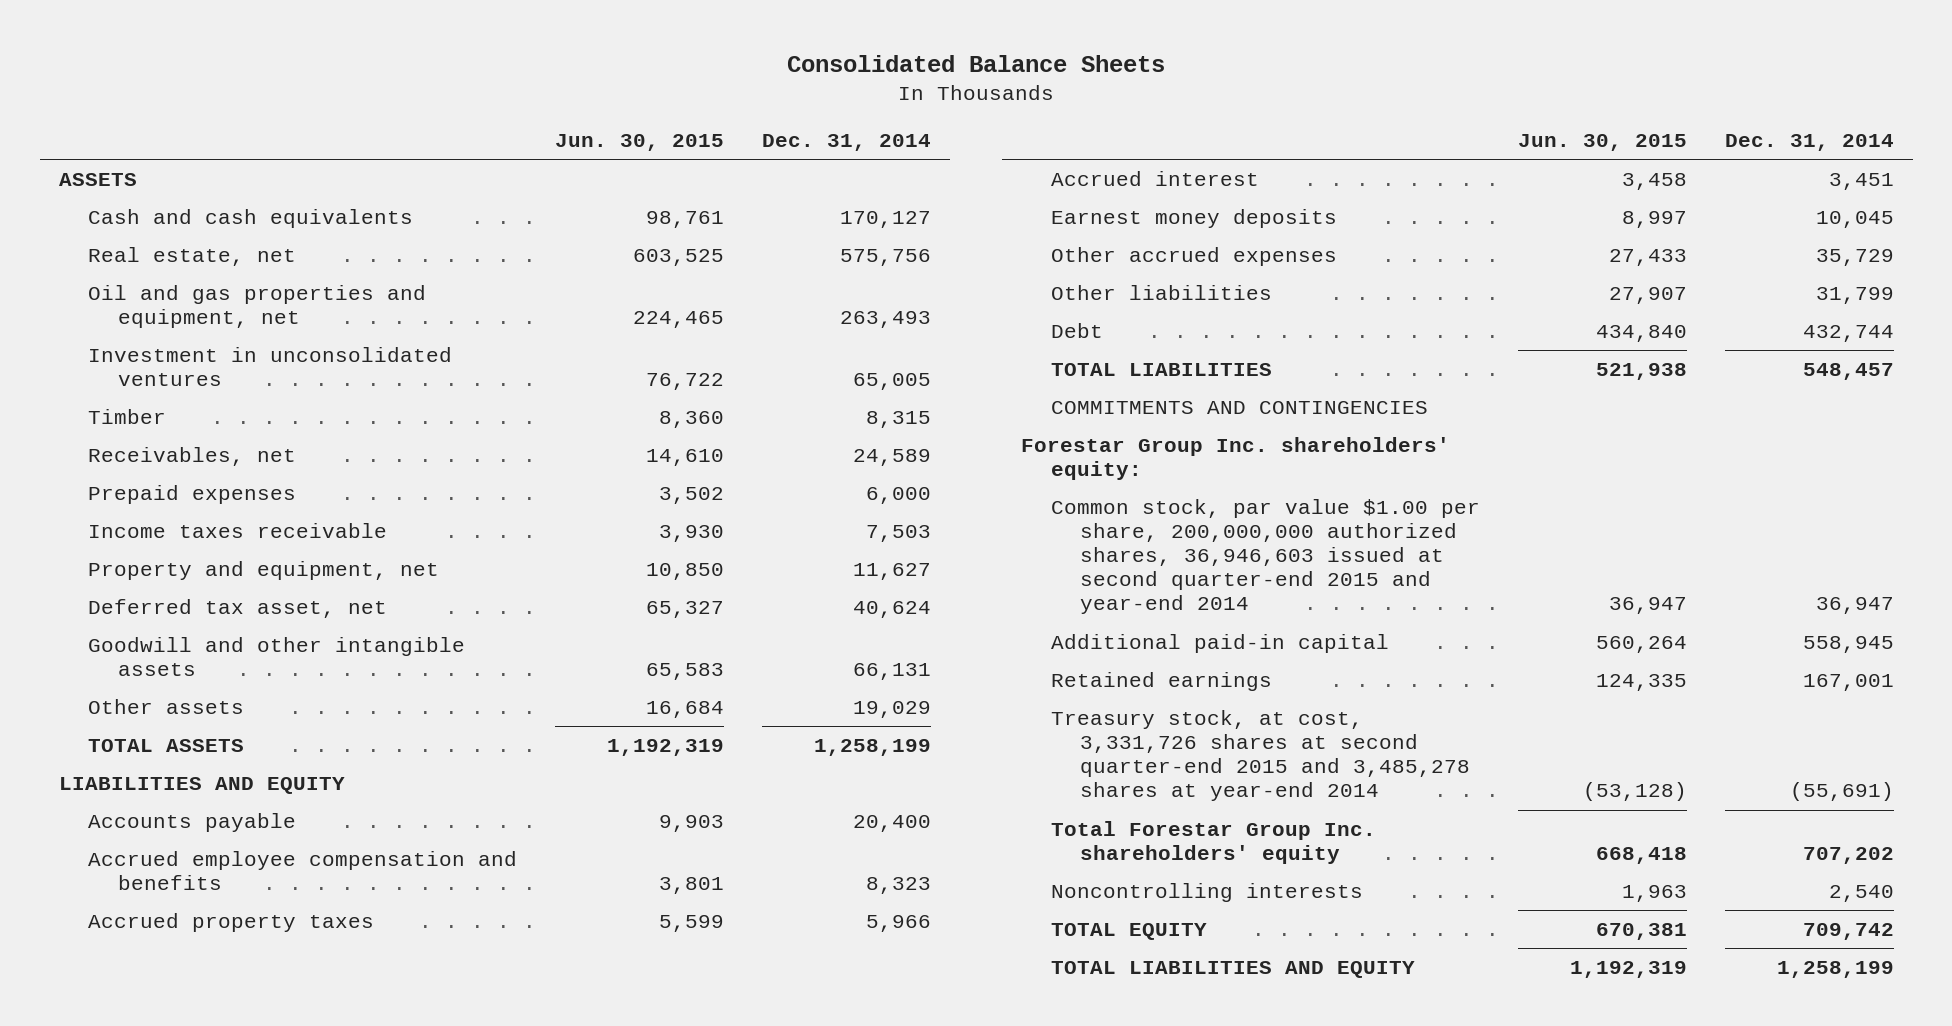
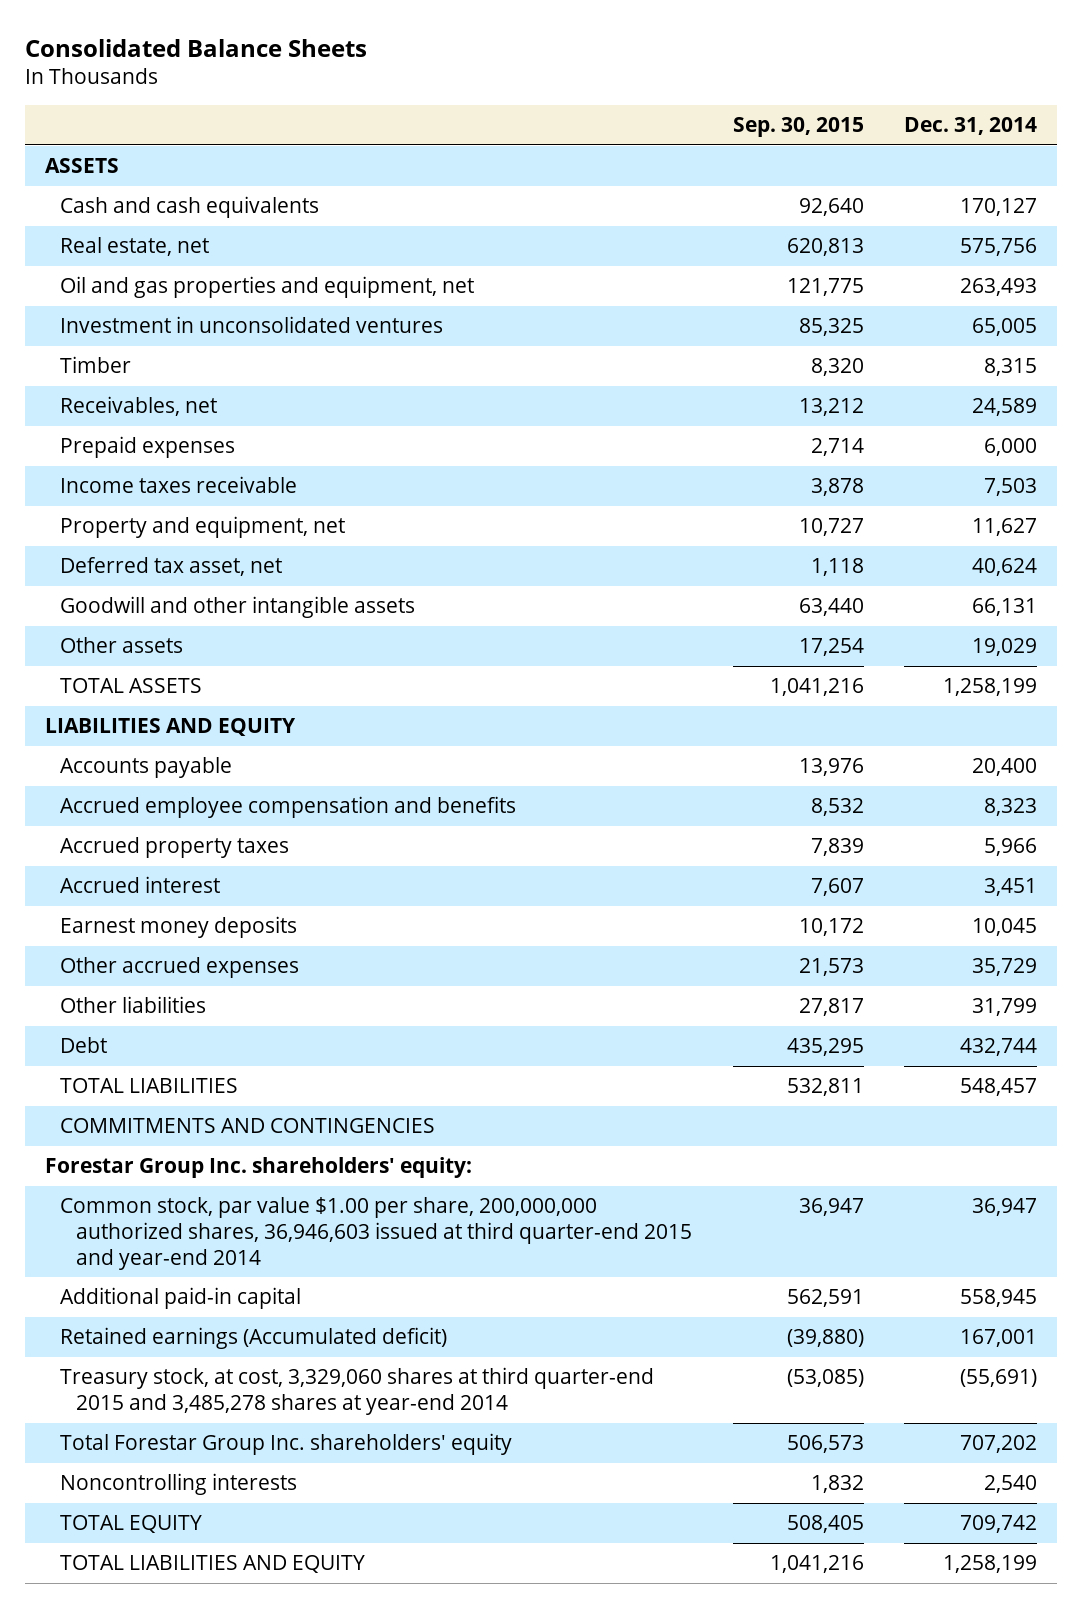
- | Jun. 30, 2015 | Dec. 31, 2014
+ | Sep. 30, 2015 | Dec. 31, 2014
- Common stock, par value $1.00 per share, 200,000,000 authorized shares, 36,946,603 issued at second quarter-end 2015 and year-end 2014 | 36,947 | 36,947
+ Common stock, par value $1.00 per share, 200,000,000 authorized shares, 36,946,603 issued at third quarter-end 2015 and year-end 2014 | 36,947 | 36,947
- Retained earnings | 124,335 | 167,001
- Treasury stock, at cost, 3,331,726 shares at second quarter-end 2015 and 3,485,278 shares at year-end 2014 | (53,128) | (55,691)
+ Retained earnings (Accumulated deficit) | (39,880) | 167,001
+ Treasury stock, at cost, 3,329,060 shares at third quarter-end 2015 and 3,485,278 shares at year-end 2014 | (53,085) | (55,691)

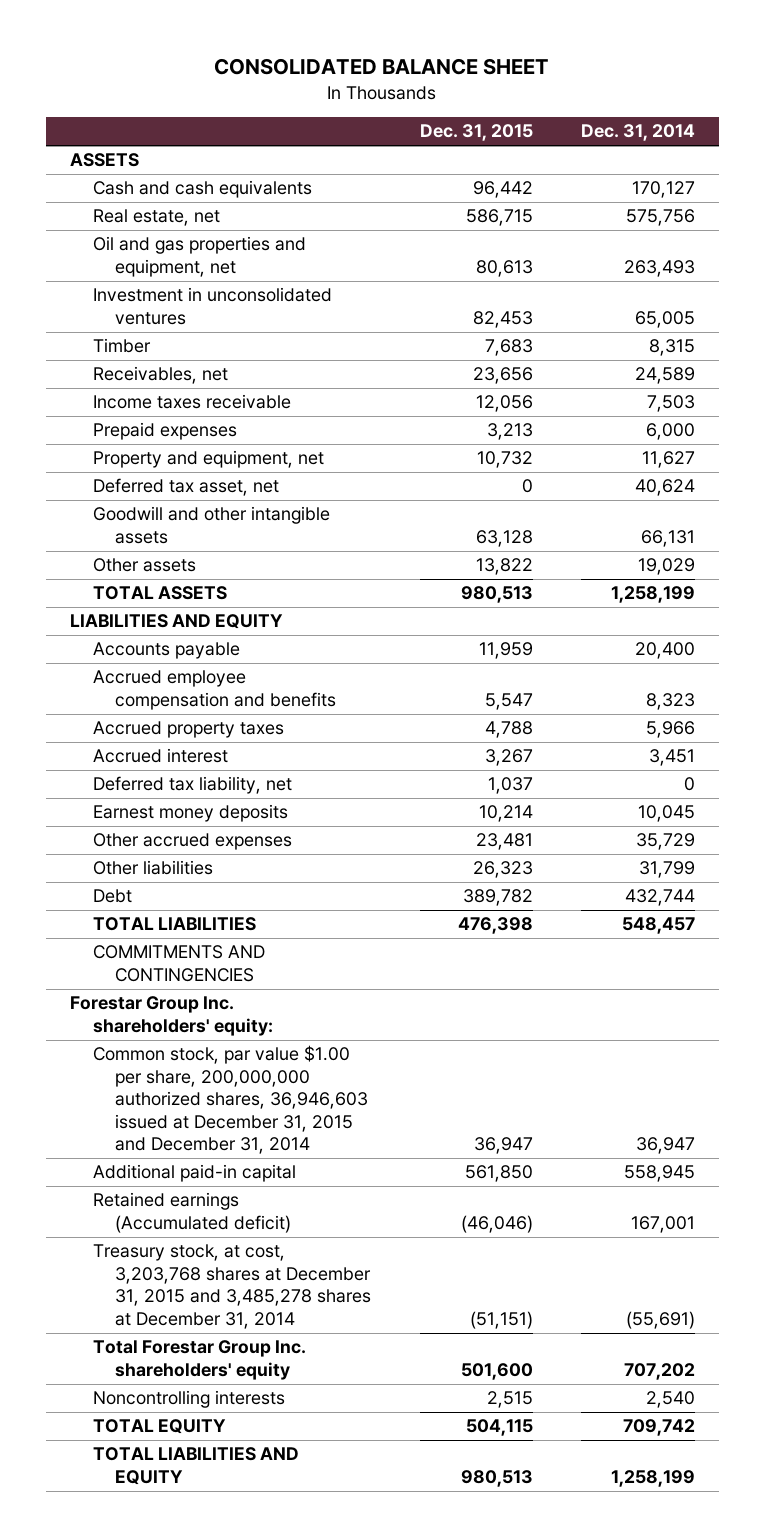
- Consolidated Balance Sheets
+ CONSOLIDATED BALANCE SHEET
- | Sep. 30, 2015 | Dec. 31, 2014
+ | Dec. 31, 2015 | Dec. 31, 2014
moved down: Prepaid expenses | 3,213 | 6,000
+ Deferred tax liability, net | 1,037 | 0
- Common stock, par value $1.00 per share, 200,000,000 authorized shares, 36,946,603 issued at third quarter-end 2015 and year-end 2014 | 36,947 | 36,947
+ Common stock, par value $1.00 per share, 200,000,000 authorized shares, 36,946,603 issued at December 31, 2015 and December 31, 2014 | 36,947 | 36,947
- Treasury stock, at cost, 3,329,060 shares at third quarter-end 2015 and 3,485,278 shares at year-end 2014 | (53,085) | (55,691)
+ Treasury stock, at cost, 3,203,768 shares at December 31, 2015 and 3,485,278 shares at December 31, 2014 | (51,151) | (55,691)

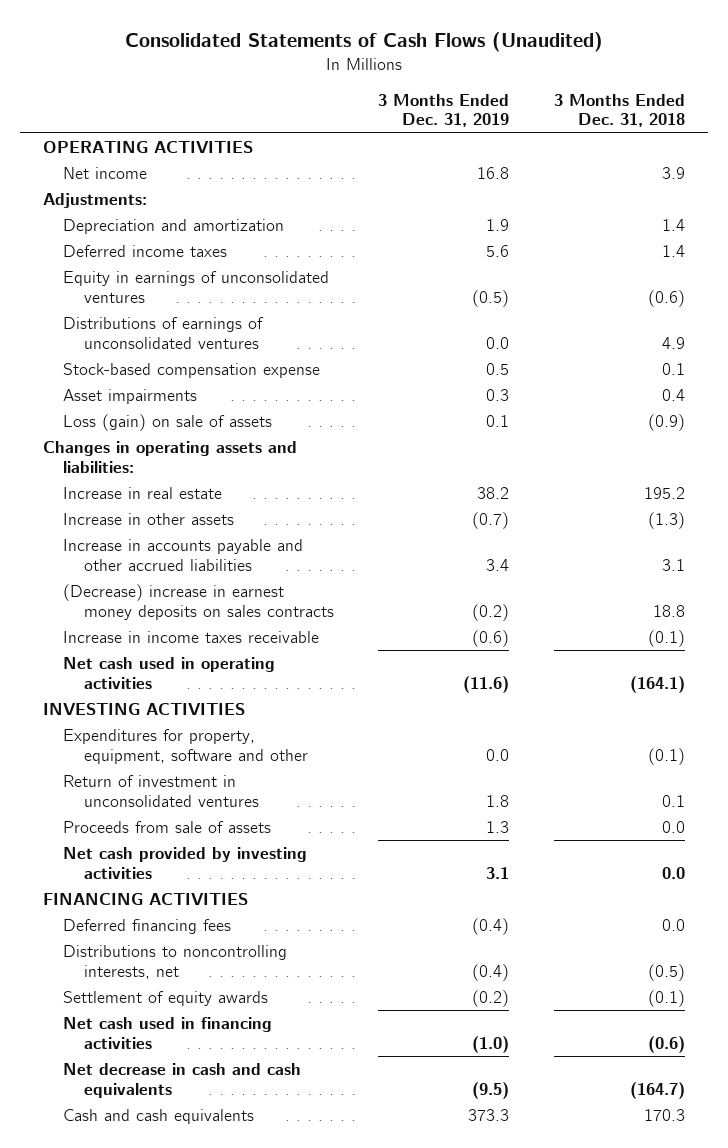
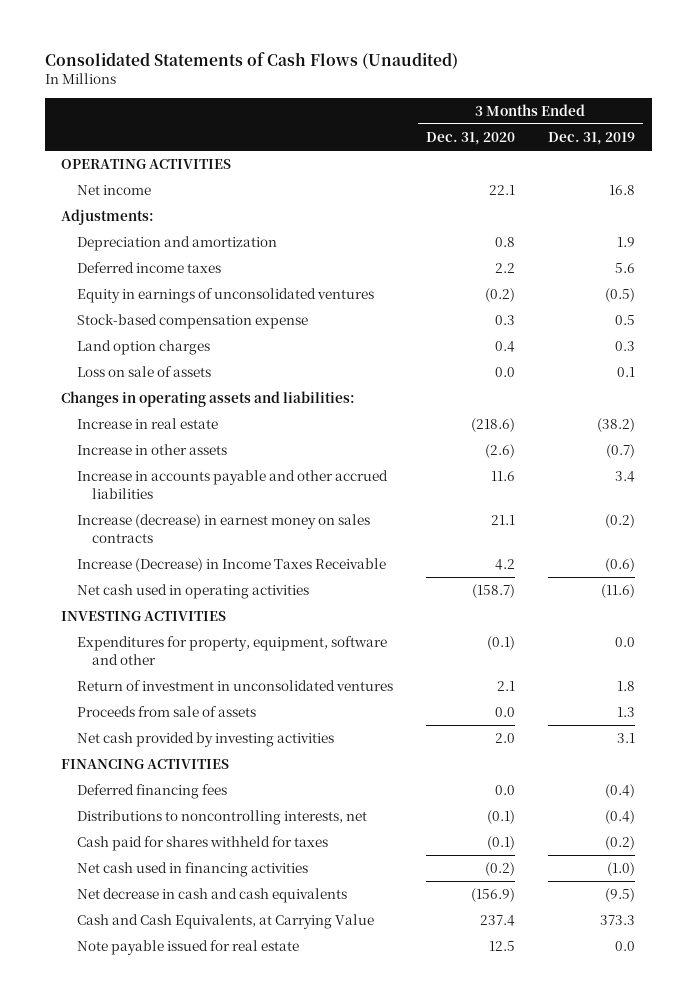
- | 3 Months Ended Dec. 31, 2019 | 3 Months Ended Dec. 31, 2018
+ | 3 Months Ended Dec. 31, 2020 | 3 Months Ended Dec. 31, 2019
- Distributions of earnings of unconsolidated ventures | 0.0 | 4.9
- Asset impairments | 0.3 | 0.4
- Loss (gain) on sale of assets | 0.1 | (0.9)
+ Land option charges | 0.4 | 0.3
+ Loss on sale of assets | 0.0 | 0.1
- Increase in real estate | 38.2 | 195.2
+ Increase in real estate | (218.6) | (38.2)
- (Decrease) increase in earnest money deposits on sales contracts | (0.2) | 18.8
- Increase in income taxes receivable | (0.6) | (0.1)
+ Increase (decrease) in earnest money on sales contracts | 21.1 | (0.2)
+ Increase (Decrease) in Income Taxes Receivable | 4.2 | (0.6)
- Settlement of equity awards | (0.2) | (0.1)
+ Cash paid for shares withheld for taxes | (0.1) | (0.2)
- Cash and cash equivalents | 373.3 | 170.3
+ Cash and Cash Equivalents, at Carrying Value | 237.4 | 373.3
+ Note payable issued for real estate | 12.5 | 0.0

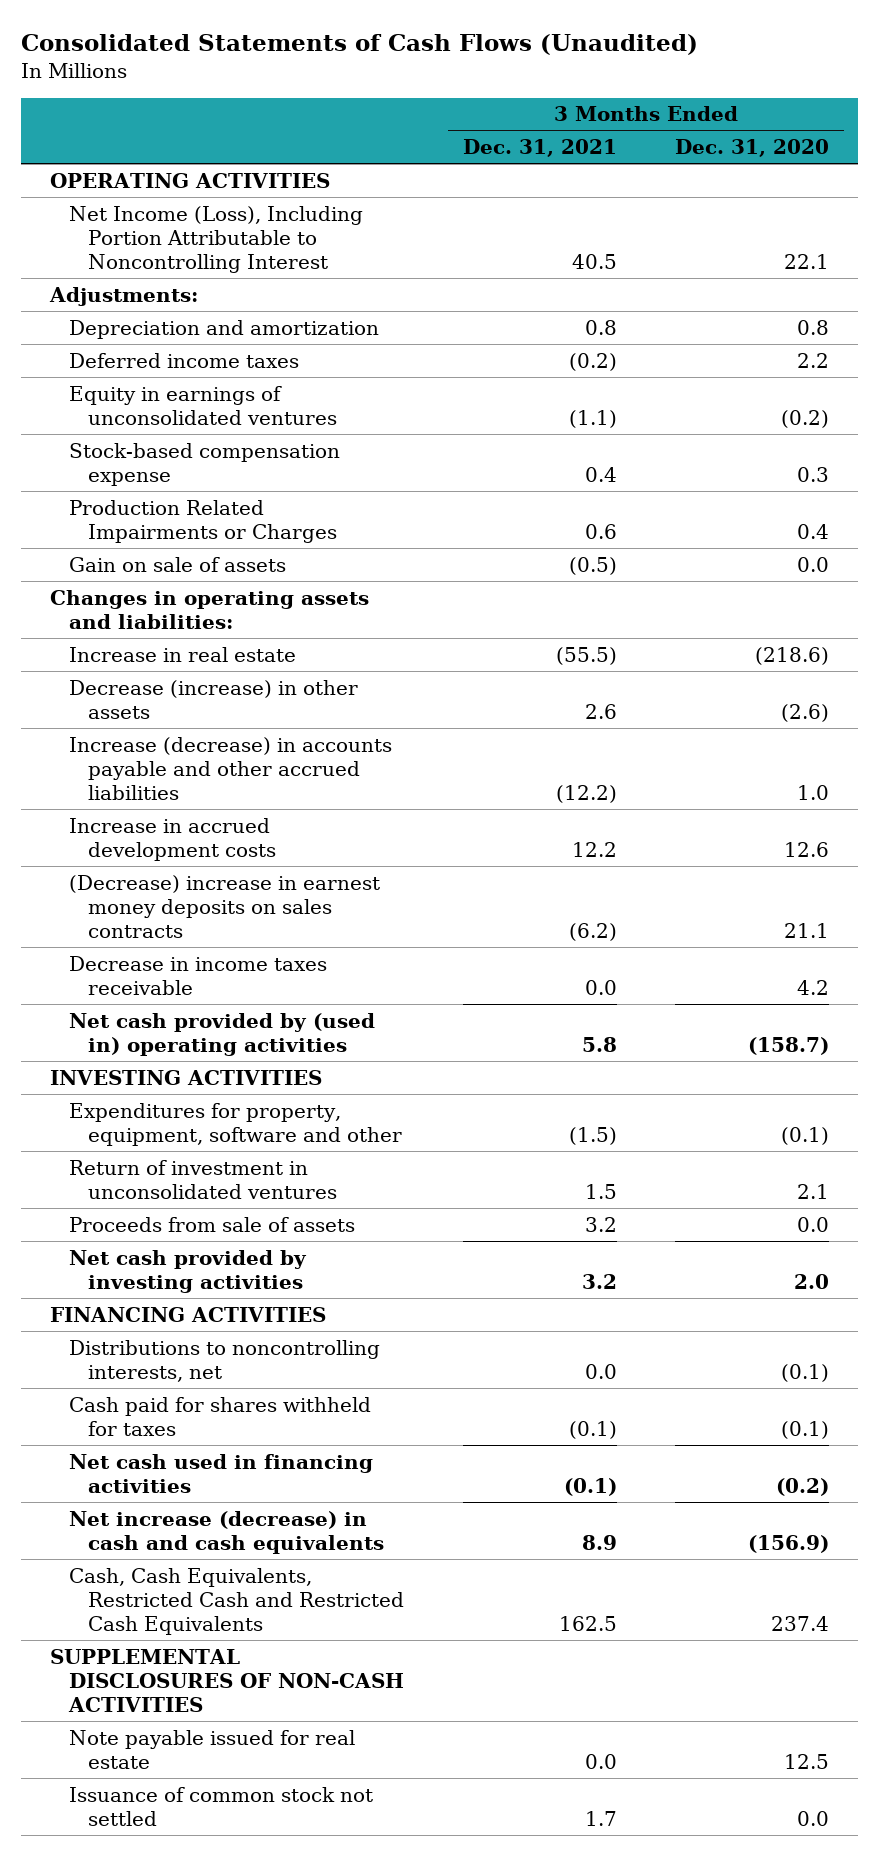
- | 3 Months Ended Dec. 31, 2020 | 3 Months Ended Dec. 31, 2019
+ | 3 Months Ended Dec. 31, 2021 | 3 Months Ended Dec. 31, 2020
- Net income | 22.1 | 16.8
+ Net Income (Loss), Including Portion Attributable to Noncontrolling Interest | 40.5 | 22.1
- Land option charges | 0.4 | 0.3
- Loss on sale of assets | 0.0 | 0.1
+ Production Related Impairments or Charges | 0.6 | 0.4
+ Gain on sale of assets | (0.5) | 0.0
- Increase in other assets | (2.6) | (0.7)
- Increase in accounts payable and other accrued liabilities | 11.6 | 3.4
- Increase (decrease) in earnest money on sales contracts | 21.1 | (0.2)
- Increase (Decrease) in Income Taxes Receivable | 4.2 | (0.6)
- Net cash used in operating activities | (158.7) | (11.6)
+ Decrease (increase) in other assets | 2.6 | (2.6)
+ Increase (decrease) in accounts payable and other accrued liabilities | (12.2) | 1.0
+ Increase in accrued development costs | 12.2 | 12.6
+ (Decrease) increase in earnest money deposits on sales contracts | (6.2) | 21.1
+ Decrease in income taxes receivable | 0.0 | 4.2
+ Net cash provided by (used in) operating activities | 5.8 | (158.7)
- Deferred financing fees | 0.0 | (0.4)
- Net decrease in cash and cash equivalents | (156.9) | (9.5)
- Cash and Cash Equivalents, at Carrying Value | 237.4 | 373.3
+ Net increase (decrease) in cash and cash equivalents | 8.9 | (156.9)
+ Cash, Cash Equivalents, Restricted Cash and Restricted Cash Equivalents | 162.5 | 237.4
+ SUPPLEMENTAL DISCLOSURES OF NON-CASH ACTIVITIES
+ Issuance of common stock not settled | 1.7 | 0.0

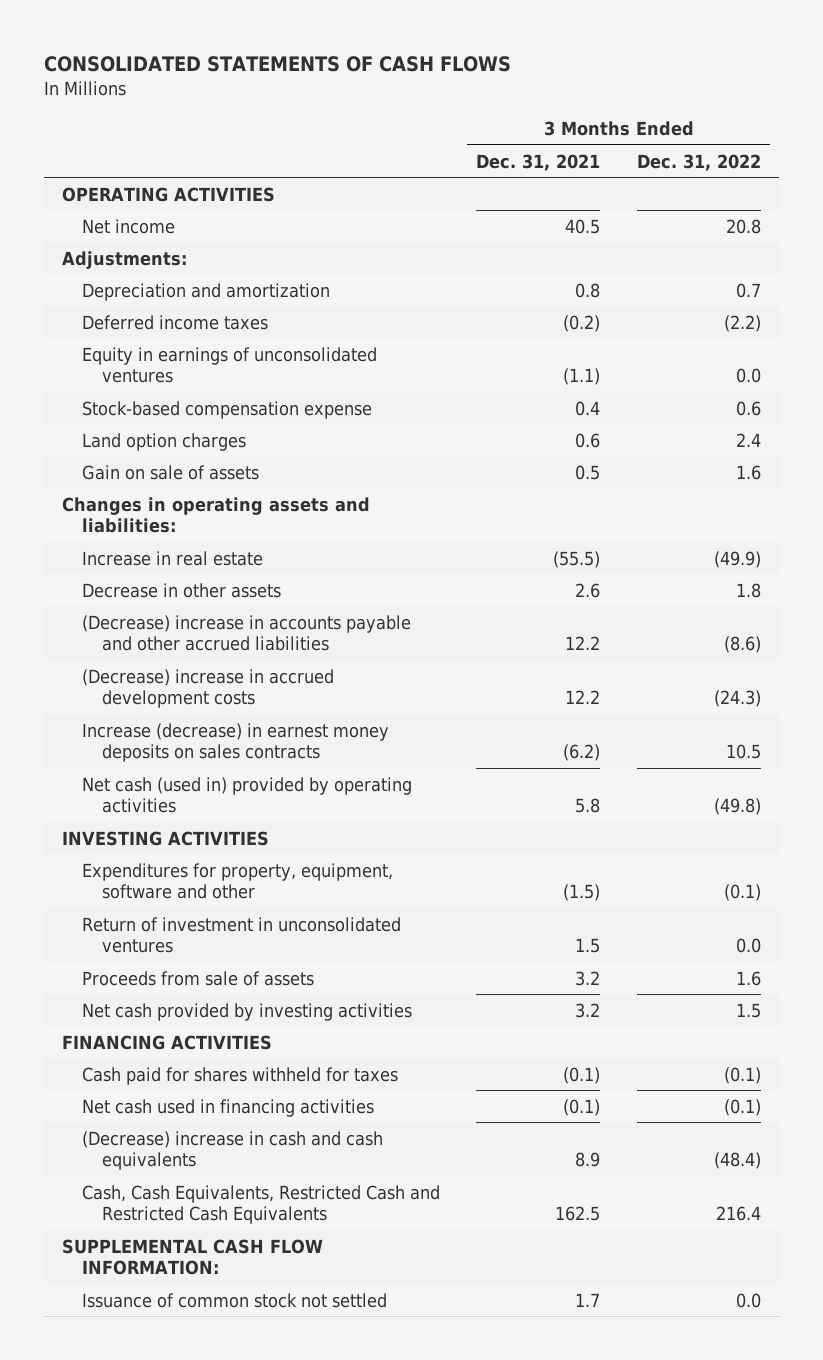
- Consolidated Statements of Cash Flows (Unaudited)
+ CONSOLIDATED STATEMENTS OF CASH FLOWS
- | 3 Months Ended Dec. 31, 2021 | 3 Months Ended Dec. 31, 2020
+ | 3 Months Ended Dec. 31, 2021 | 3 Months Ended Dec. 31, 2022
- Net Income (Loss), Including Portion Attributable to Noncontrolling Interest | 40.5 | 22.1
+ Net income | 40.5 | 20.8
- Production Related Impairments or Charges | 0.6 | 0.4
- Gain on sale of assets | (0.5) | 0.0
+ Land option charges | 0.6 | 2.4
+ Gain on sale of assets | 0.5 | 1.6
- Decrease (increase) in other assets | 2.6 | (2.6)
- Increase (decrease) in accounts payable and other accrued liabilities | (12.2) | 1.0
- Increase in accrued development costs | 12.2 | 12.6
- (Decrease) increase in earnest money deposits on sales contracts | (6.2) | 21.1
- Decrease in income taxes receivable | 0.0 | 4.2
- Net cash provided by (used in) operating activities | 5.8 | (158.7)
+ Decrease in other assets | 2.6 | 1.8
+ (Decrease) increase in accounts payable and other accrued liabilities | 12.2 | (8.6)
+ (Decrease) increase in accrued development costs | 12.2 | (24.3)
+ Increase (decrease) in earnest money deposits on sales contracts | (6.2) | 10.5
+ Net cash (used in) provided by operating activities | 5.8 | (49.8)
- Distributions to noncontrolling interests, net | 0.0 | (0.1)
- Net increase (decrease) in cash and cash equivalents | 8.9 | (156.9)
+ (Decrease) increase in cash and cash equivalents | 8.9 | (48.4)
- SUPPLEMENTAL DISCLOSURES OF NON-CASH ACTIVITIES
- Note payable issued for real estate | 0.0 | 12.5
+ SUPPLEMENTAL CASH FLOW INFORMATION:

